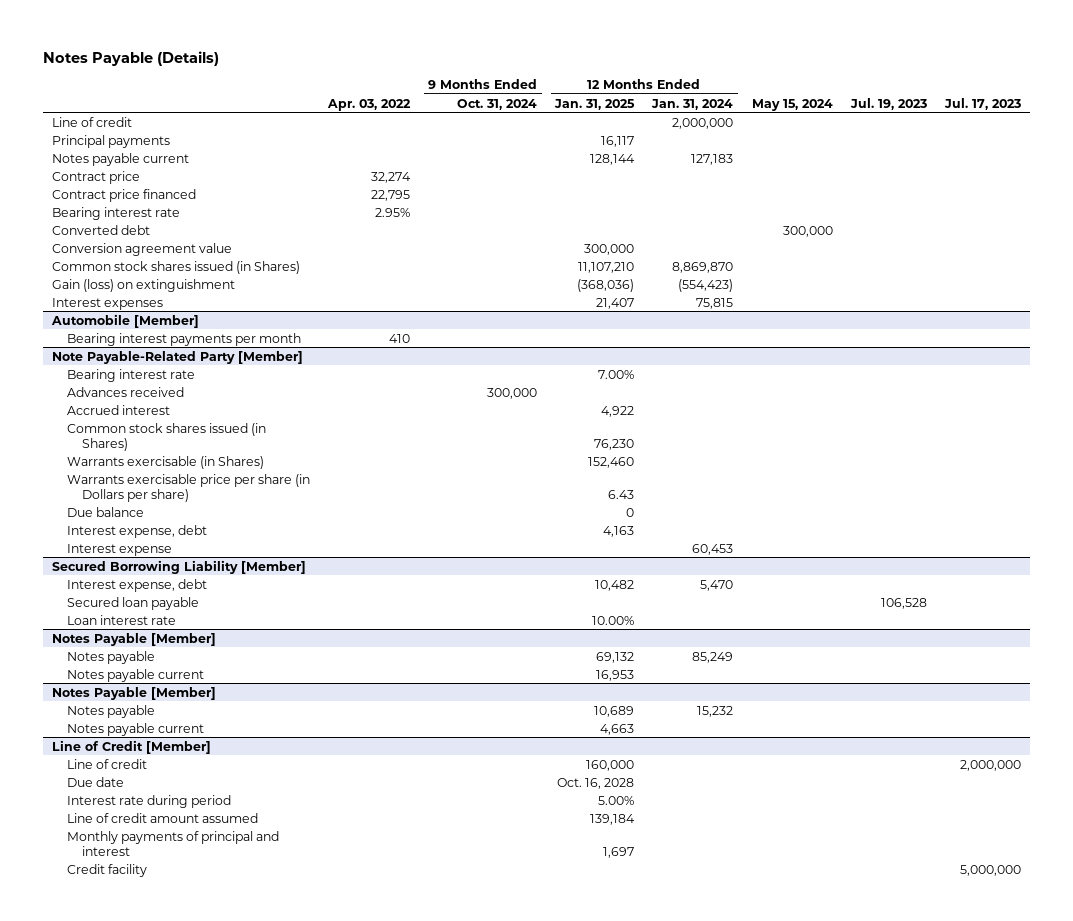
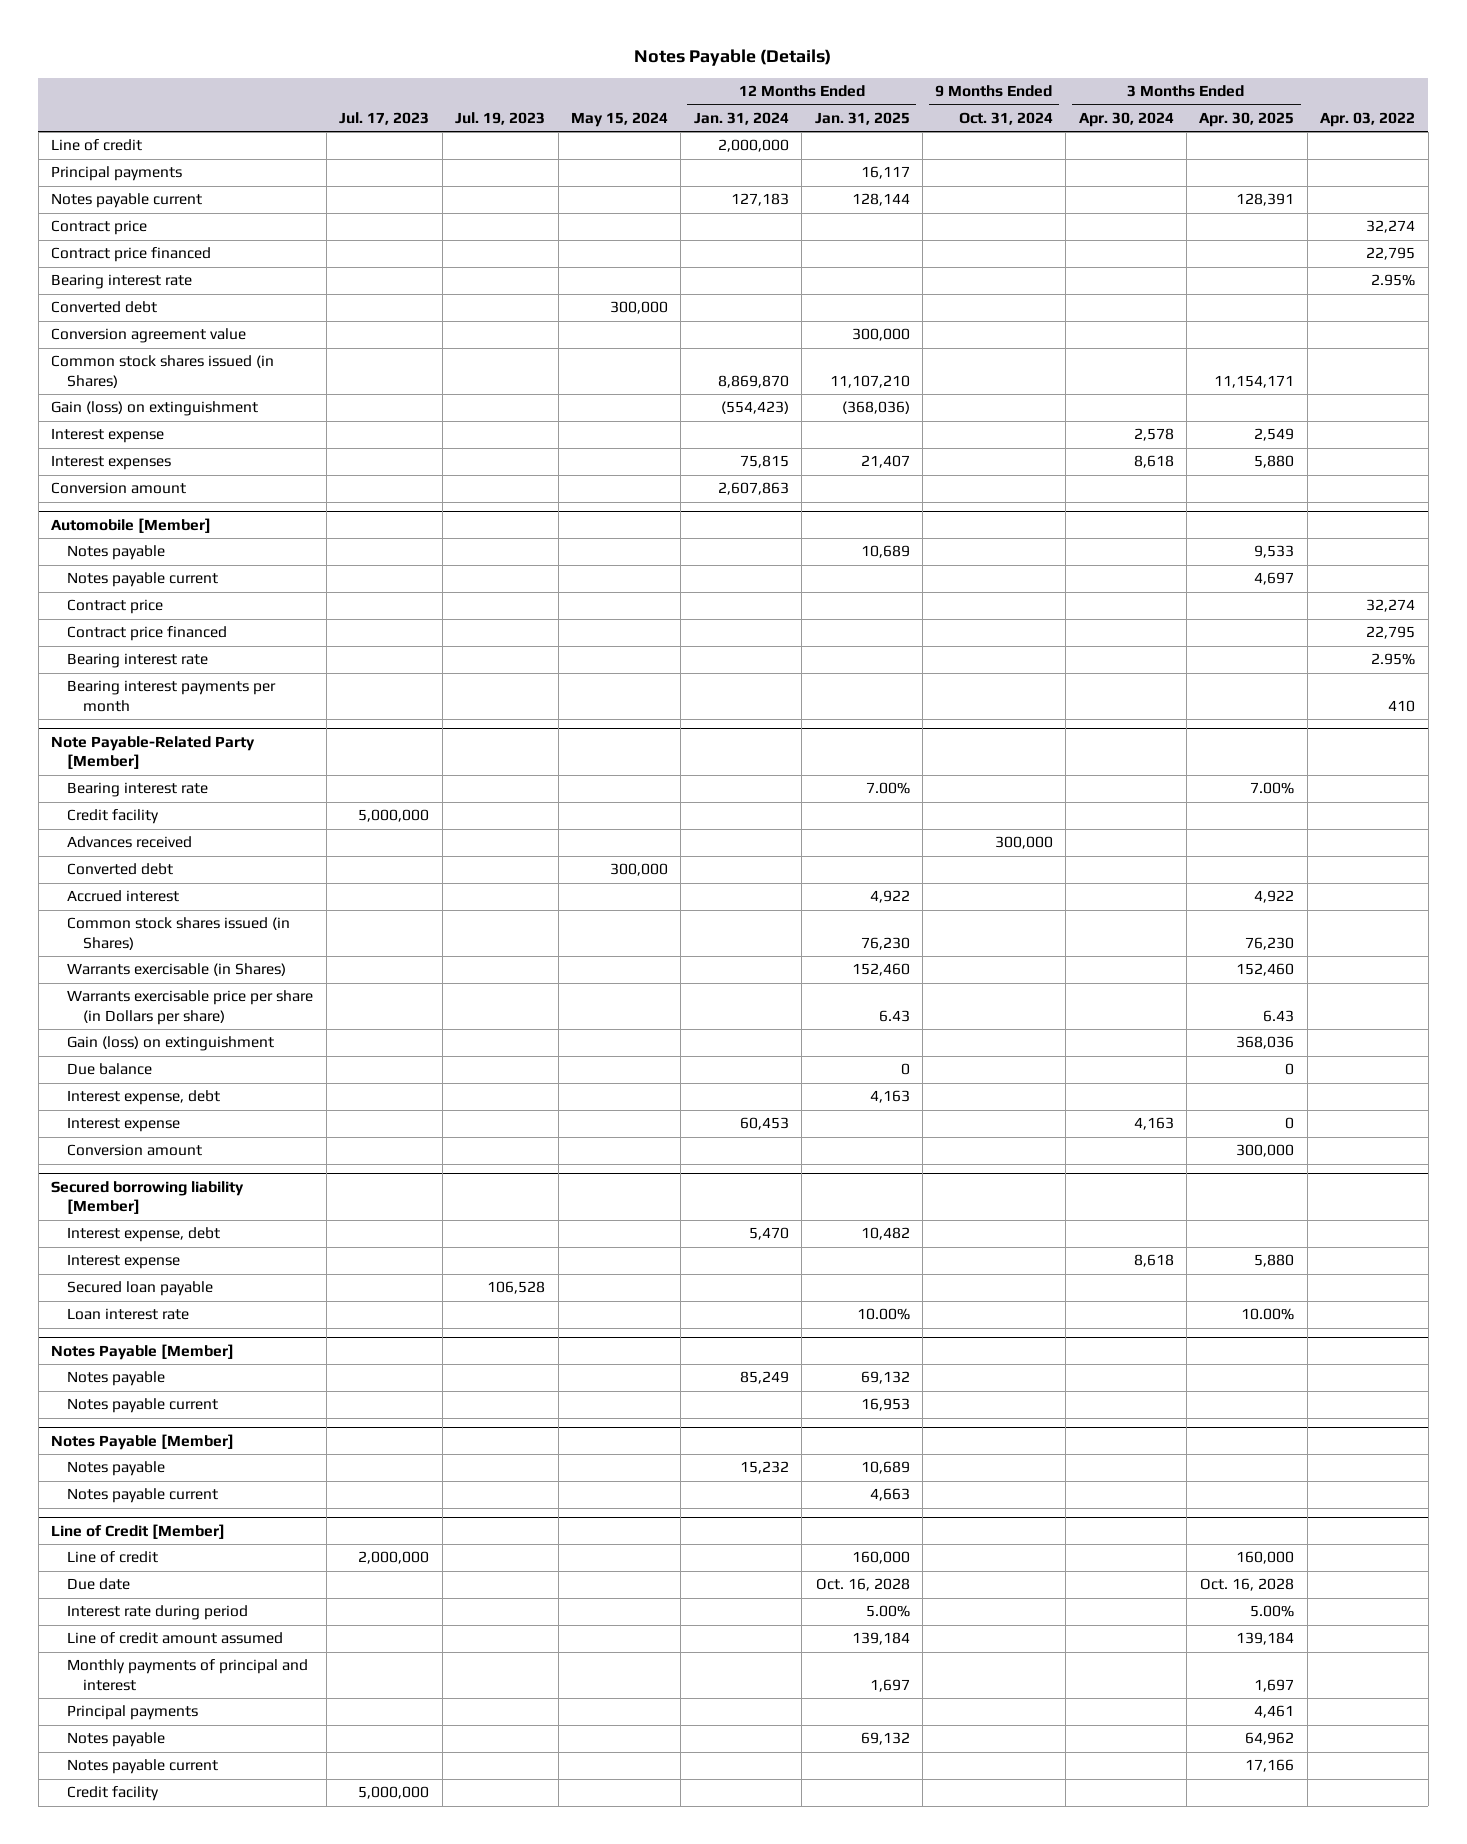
- | Apr. 03, 2022 | 9 Months Ended Oct. 31, 2024 | 12 Months Ended Jan. 31, 2025 | 12 Months Ended Jan. 31, 2024 | May 15, 2024 | Jul. 19, 2023 | Jul. 17, 2023
+ | Jul. 17, 2023 | Jul. 19, 2023 | May 15, 2024 | 12 Months Ended Jan. 31, 2024 | 12 Months Ended Jan. 31, 2025 | 9 Months Ended Oct. 31, 2024 | 3 Months Ended Apr. 30, 2024 | 3 Months Ended Apr. 30, 2025 | Apr. 03, 2022
+ Interest expense | | | | | | | 2,578 | 2,549 |
+ Conversion amount | | | | 2,607,863 | | | | |
@ Automobile [Member]
+ Notes payable | | | | | 10,689 | | | 9,533 |
+ Notes payable current | | | | | | | | 4,697 |
+ Contract price | | | | | | | | | 32,274
+ Contract price financed | | | | | | | | | 22,795
+ Bearing interest rate | | | | | | | | | 2.95%
@ Note Payable-Related Party [Member]
+ Credit facility | 5,000,000 | | | | | | | |
+ Converted debt | | | 300,000 | | | | | |
+ Gain (loss) on extinguishment | | | | | | | | 368,036 |
- Secured Borrowing Liability [Member]
@ Note Payable-Related Party [Member]
+ Conversion amount | | | | | | | | 300,000 |
+ Secured borrowing liability [Member]
+ Interest expense | | | | | | | 8,618 | 5,880 |
@ Line of Credit [Member]
+ Principal payments | | | | | | | | 4,461 |
+ Notes payable | | | | | 69,132 | | | 64,962 |
+ Notes payable current | | | | | | | | 17,166 |

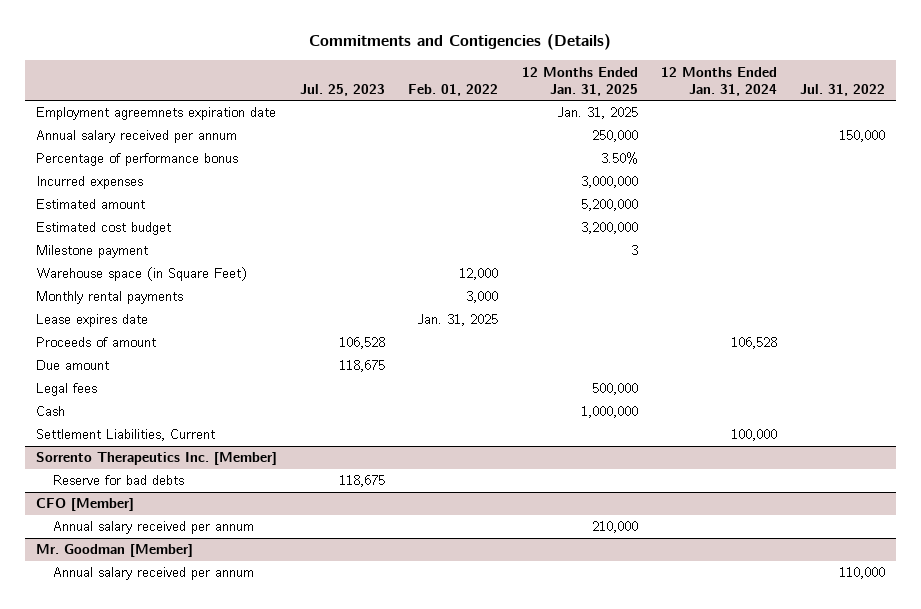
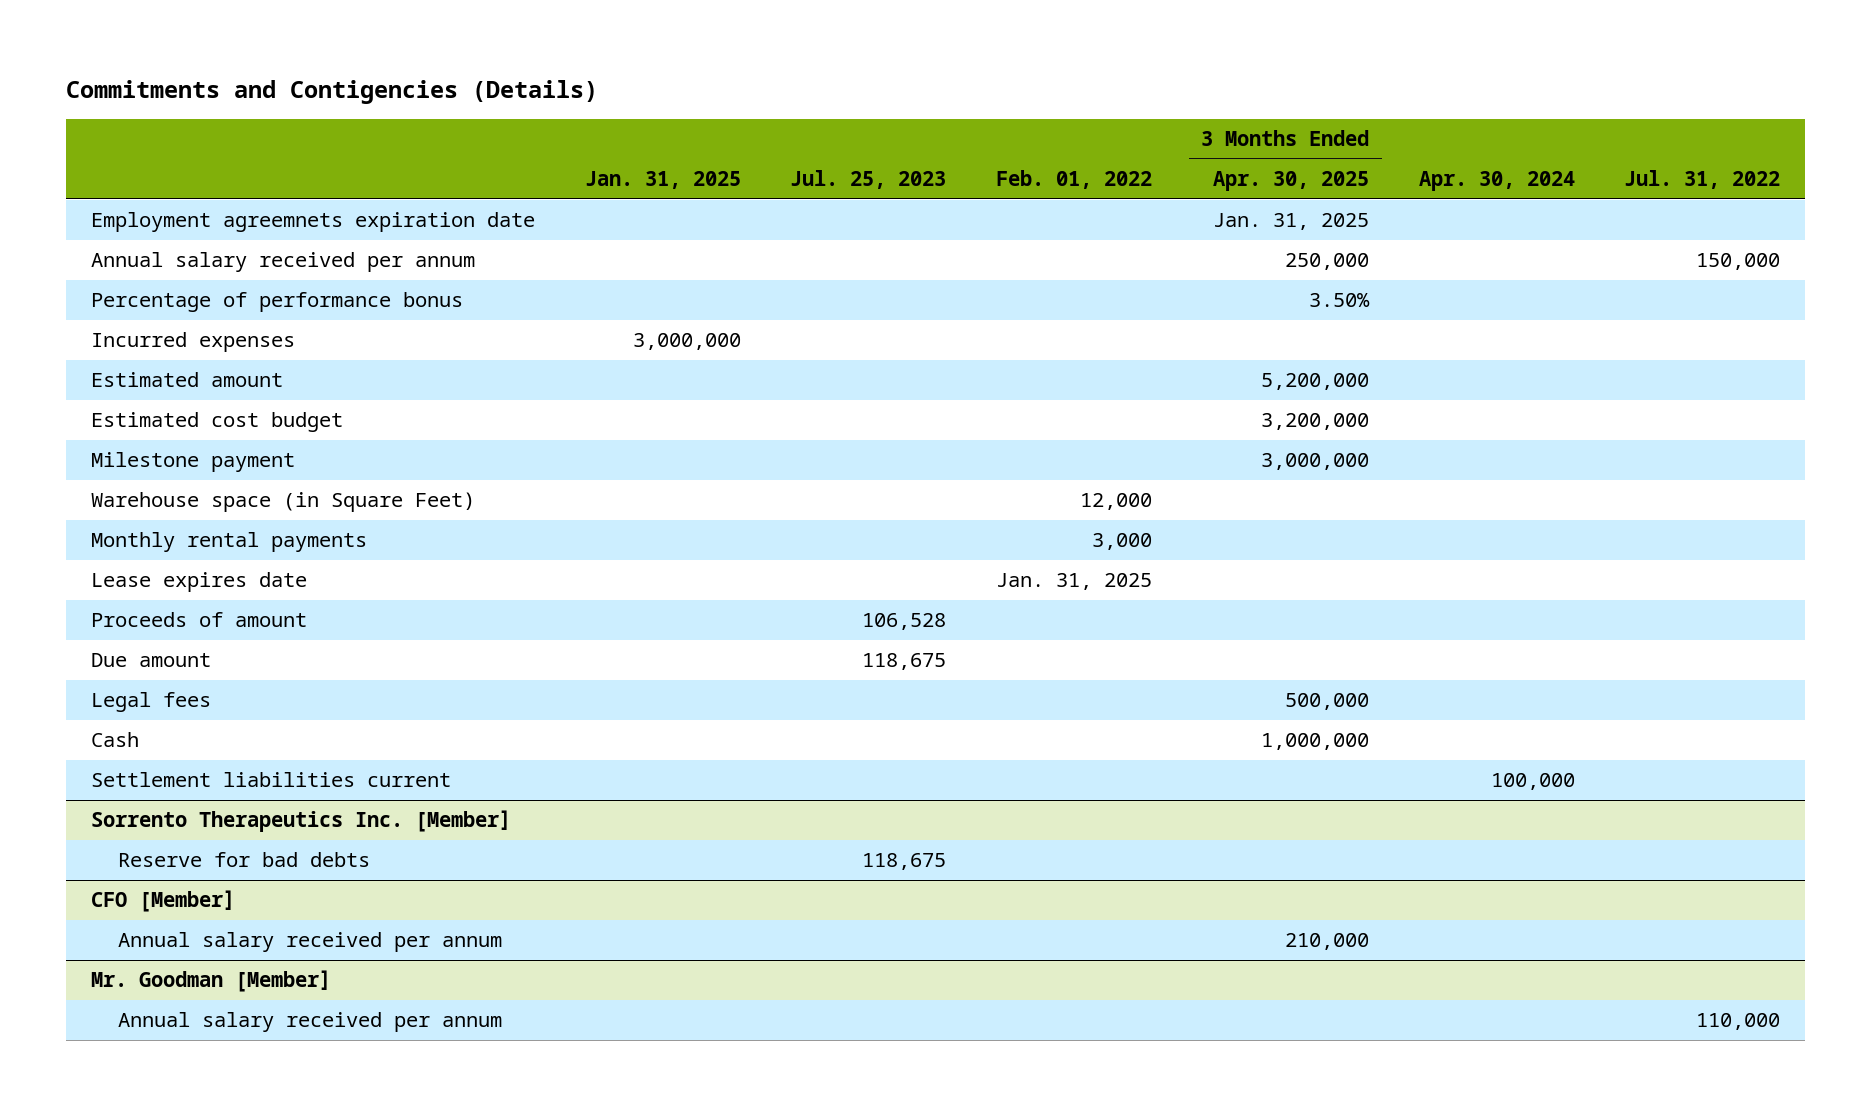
- | Jul. 25, 2023 | Feb. 01, 2022 | 12 Months Ended Jan. 31, 2025 | 12 Months Ended Jan. 31, 2024 | Jul. 31, 2022
+ | Jan. 31, 2025 | Jul. 25, 2023 | Feb. 01, 2022 | 3 Months Ended Apr. 30, 2025 | Apr. 30, 2024 | Jul. 31, 2022
- Settlement Liabilities, Current | | | | 100,000 |
+ Settlement liabilities current | | | | | 100,000 |

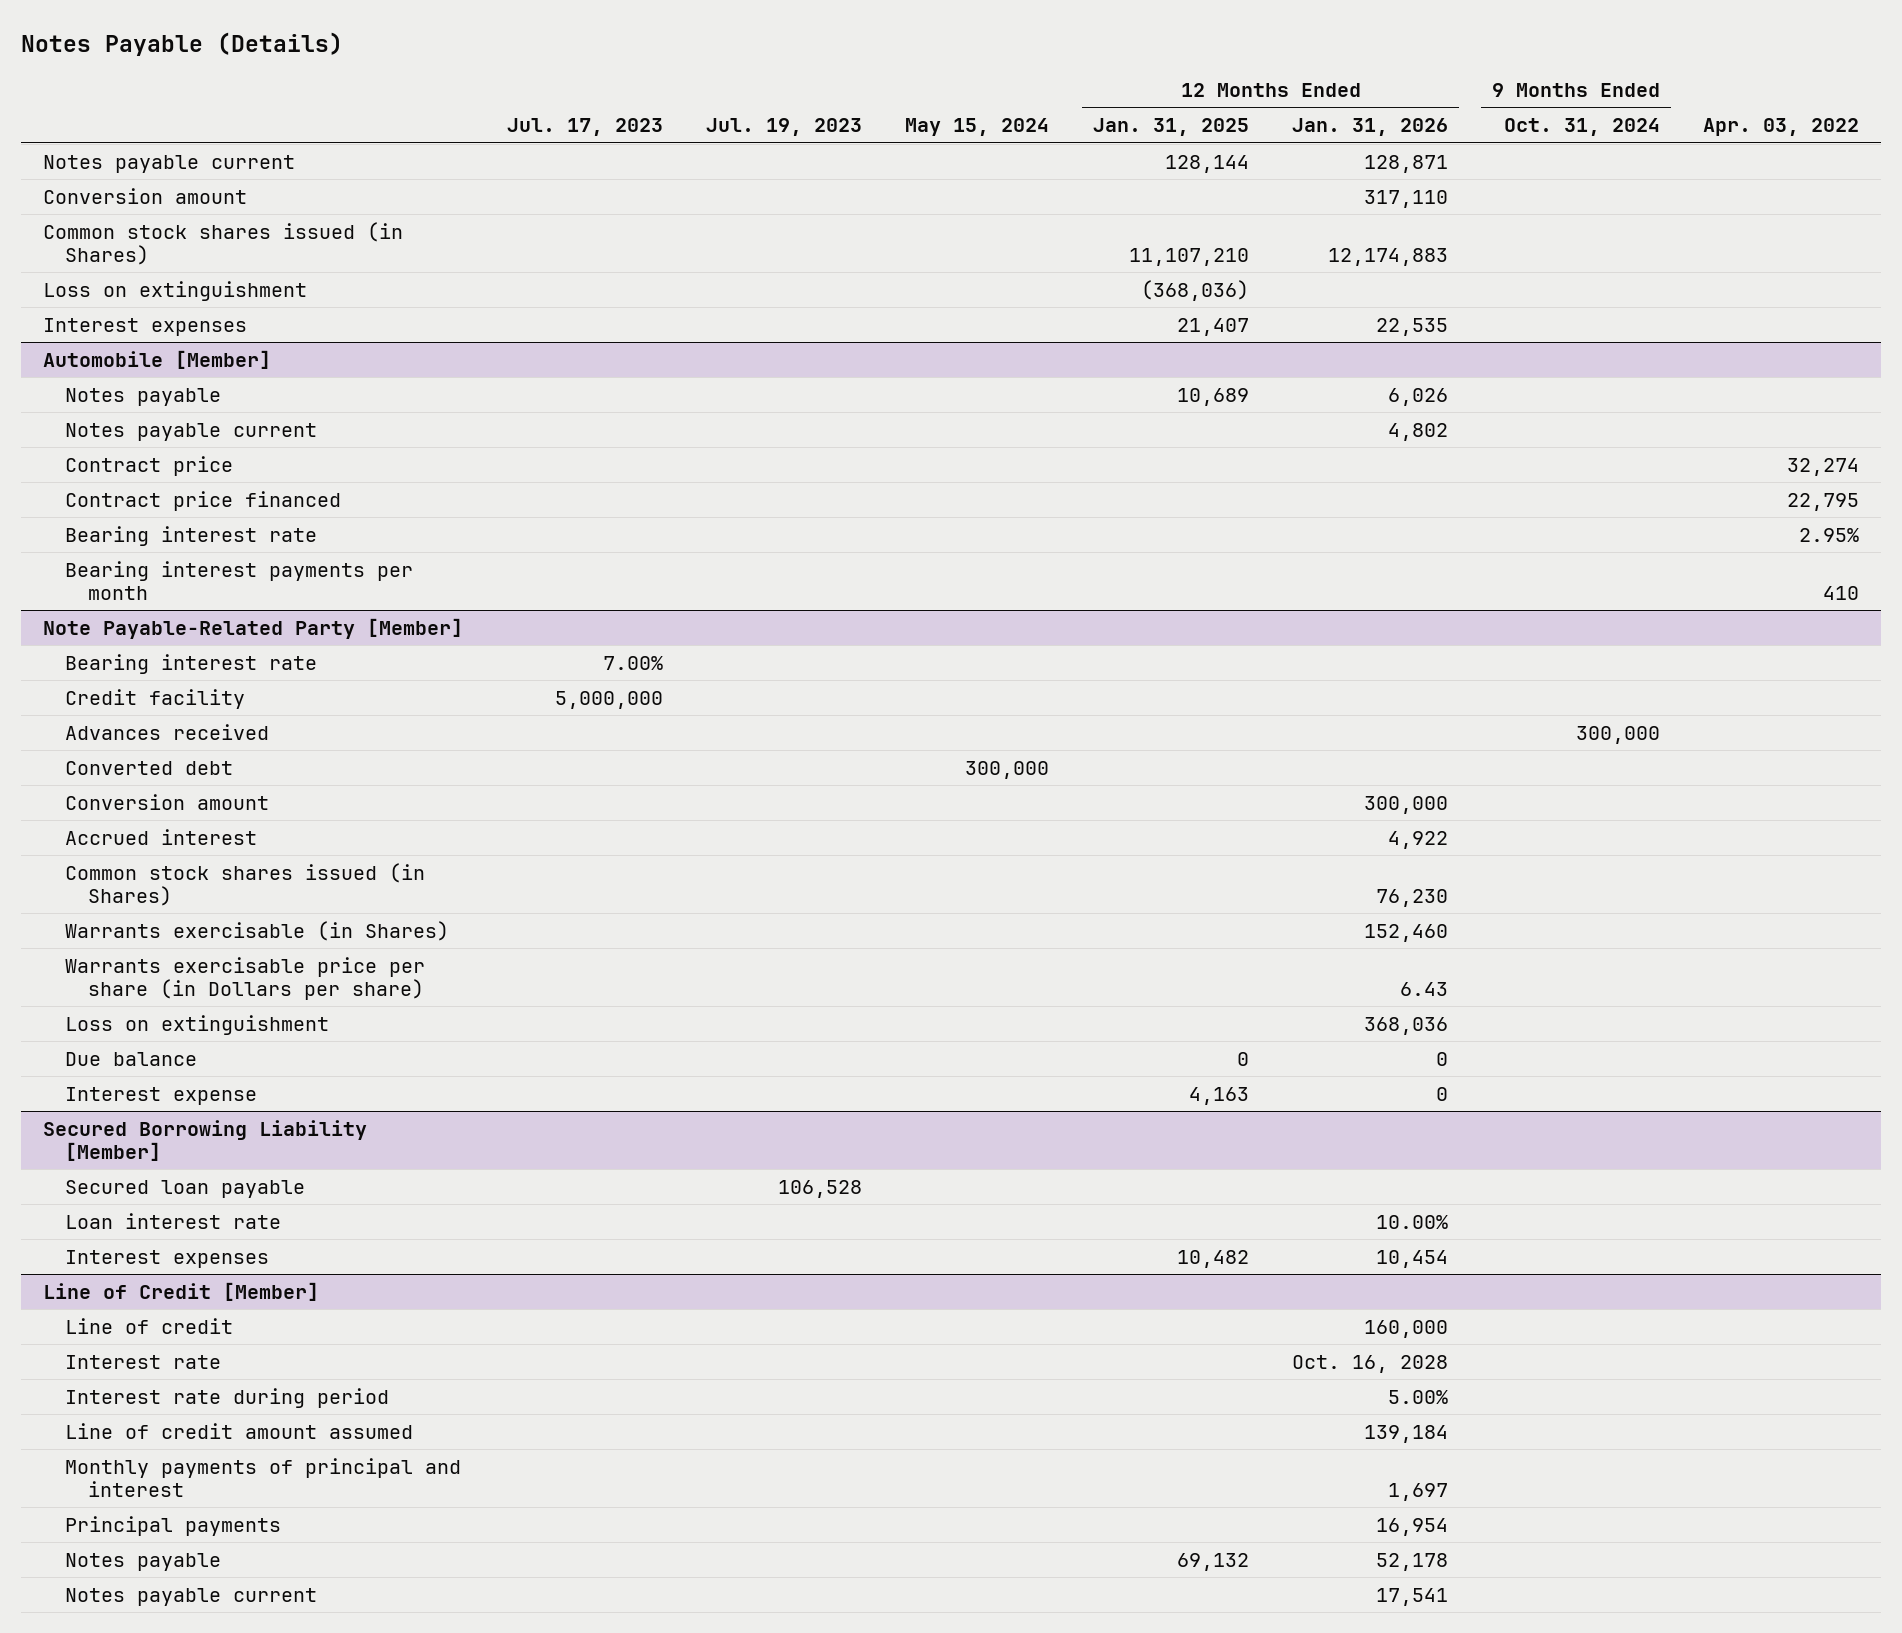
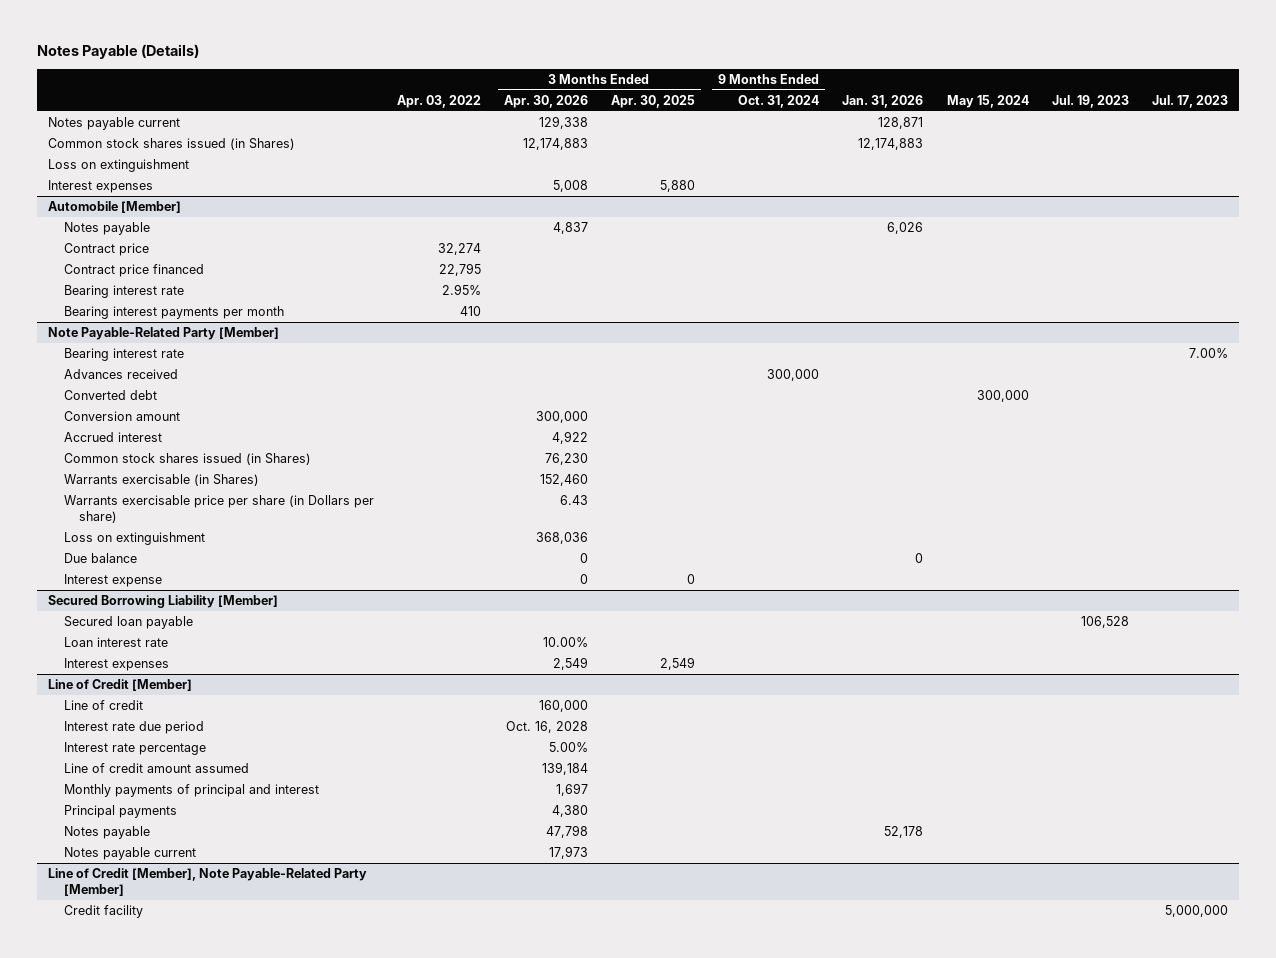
- | Jul. 17, 2023 | Jul. 19, 2023 | May 15, 2024 | 12 Months Ended Jan. 31, 2025 | 12 Months Ended Jan. 31, 2026 | 9 Months Ended Oct. 31, 2024 | Apr. 03, 2022
+ | Apr. 03, 2022 | 3 Months Ended Apr. 30, 2026 | 3 Months Ended Apr. 30, 2025 | 9 Months Ended Oct. 31, 2024 | Jan. 31, 2026 | May 15, 2024 | Jul. 19, 2023 | Jul. 17, 2023
- Conversion amount | | | | | 317,110 | |
@ Automobile [Member]
- Notes payable current | | | | | 4,802 | |
@ Note Payable-Related Party [Member]
- Credit facility | 5,000,000 | | | | | |
@ Line of Credit [Member]
- Interest rate | | | | | Oct. 16, 2028 | |
- Interest rate during period | | | | | 5.00% | |
+ Interest rate due period | | Oct. 16, 2028 | | | | | |
+ Interest rate percentage | | 5.00% | | | | | |
+ Line of Credit [Member], Note Payable-Related Party [Member]
+ Credit facility | | | | | | | | 5,000,000

